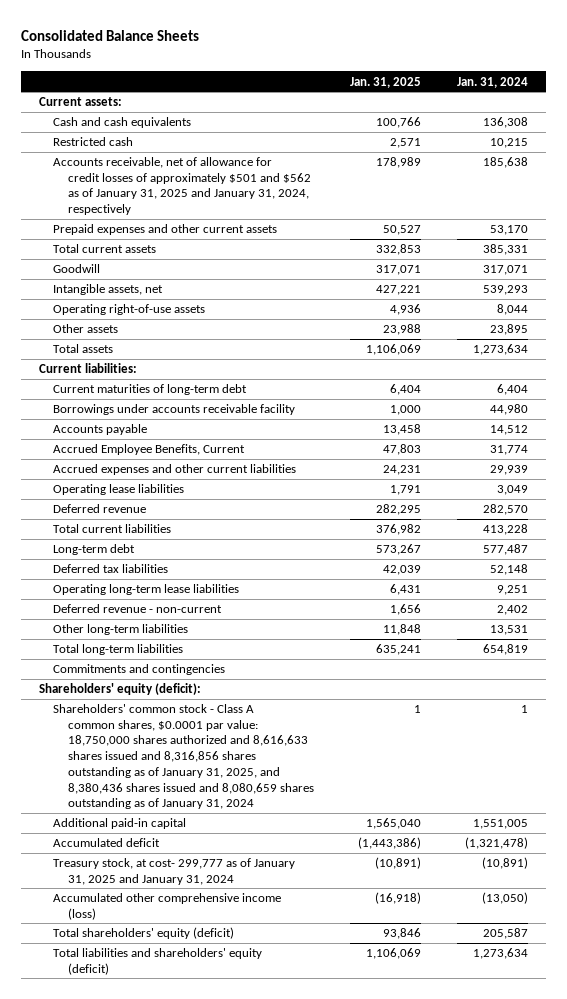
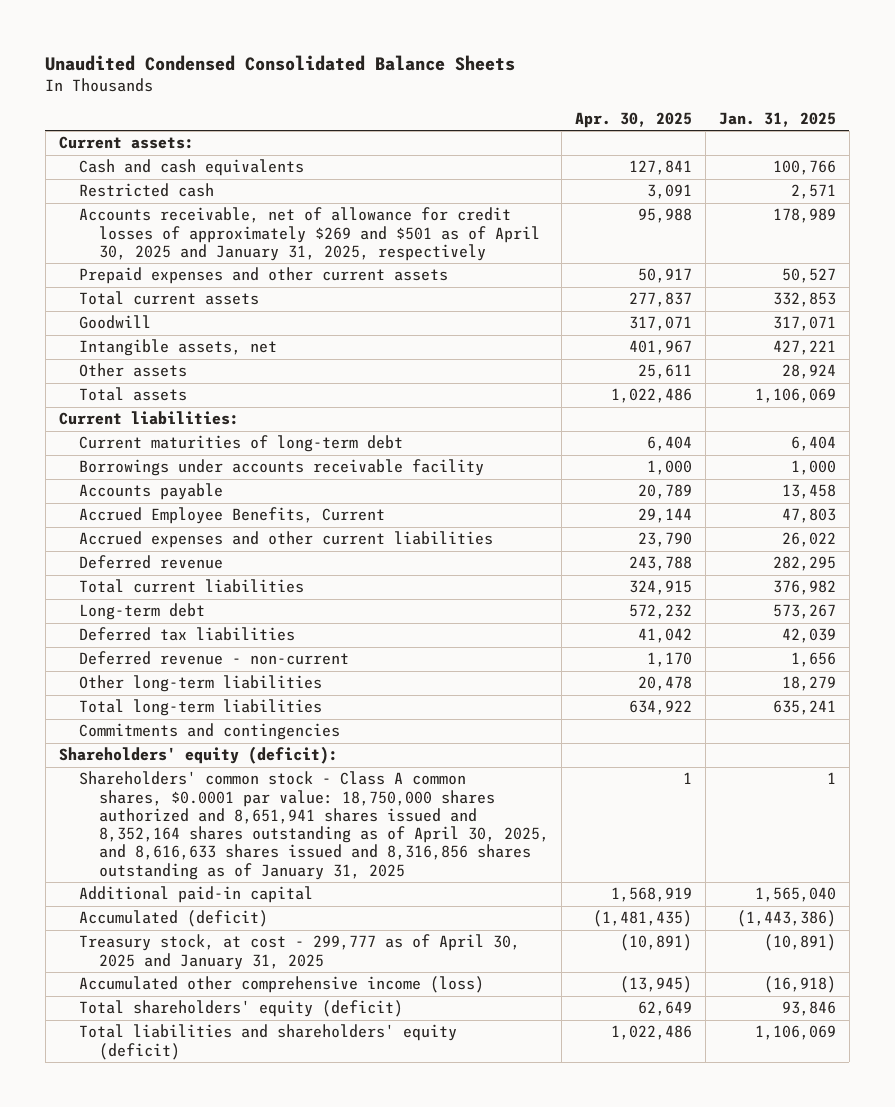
- Consolidated Balance Sheets
+ Unaudited Condensed Consolidated Balance Sheets
- | Jan. 31, 2025 | Jan. 31, 2024
+ | Apr. 30, 2025 | Jan. 31, 2025
- Accounts receivable, net of allowance for credit losses of approximately $501 and $562 as of January 31, 2025 and January 31, 2024, respectively | 178,989 | 185,638
+ Accounts receivable, net of allowance for credit losses of approximately $269 and $501 as of April 30, 2025 and January 31, 2025, respectively | 95,988 | 178,989
- Operating right-of-use assets | 4,936 | 8,044
- Other assets | 23,988 | 23,895
+ Other assets | 25,611 | 28,924
- Accrued expenses and other current liabilities | 24,231 | 29,939
- Operating lease liabilities | 1,791 | 3,049
+ Accrued expenses and other current liabilities | 23,790 | 26,022
- Operating long-term lease liabilities | 6,431 | 9,251
- Other long-term liabilities | 11,848 | 13,531
+ Other long-term liabilities | 20,478 | 18,279
- Shareholders' common stock - Class A common shares, $0.0001 par value: 18,750,000 shares authorized and 8,616,633 shares issued and 8,316,856 shares outstanding as of January 31, 2025, and 8,380,436 shares issued and 8,080,659 shares outstanding as of January 31, 2024 | 1 | 1
+ Shareholders' common stock - Class A common shares, $0.0001 par value: 18,750,000 shares authorized and 8,651,941 shares issued and 8,352,164 shares outstanding as of April 30, 2025, and 8,616,633 shares issued and 8,316,856 shares outstanding as of January 31, 2025 | 1 | 1
- Accumulated deficit | (1,443,386) | (1,321,478)
- Treasury stock, at cost- 299,777 as of January 31, 2025 and January 31, 2024 | (10,891) | (10,891)
+ Accumulated (deficit) | (1,481,435) | (1,443,386)
+ Treasury stock, at cost - 299,777 as of April 30, 2025 and January 31, 2025 | (10,891) | (10,891)

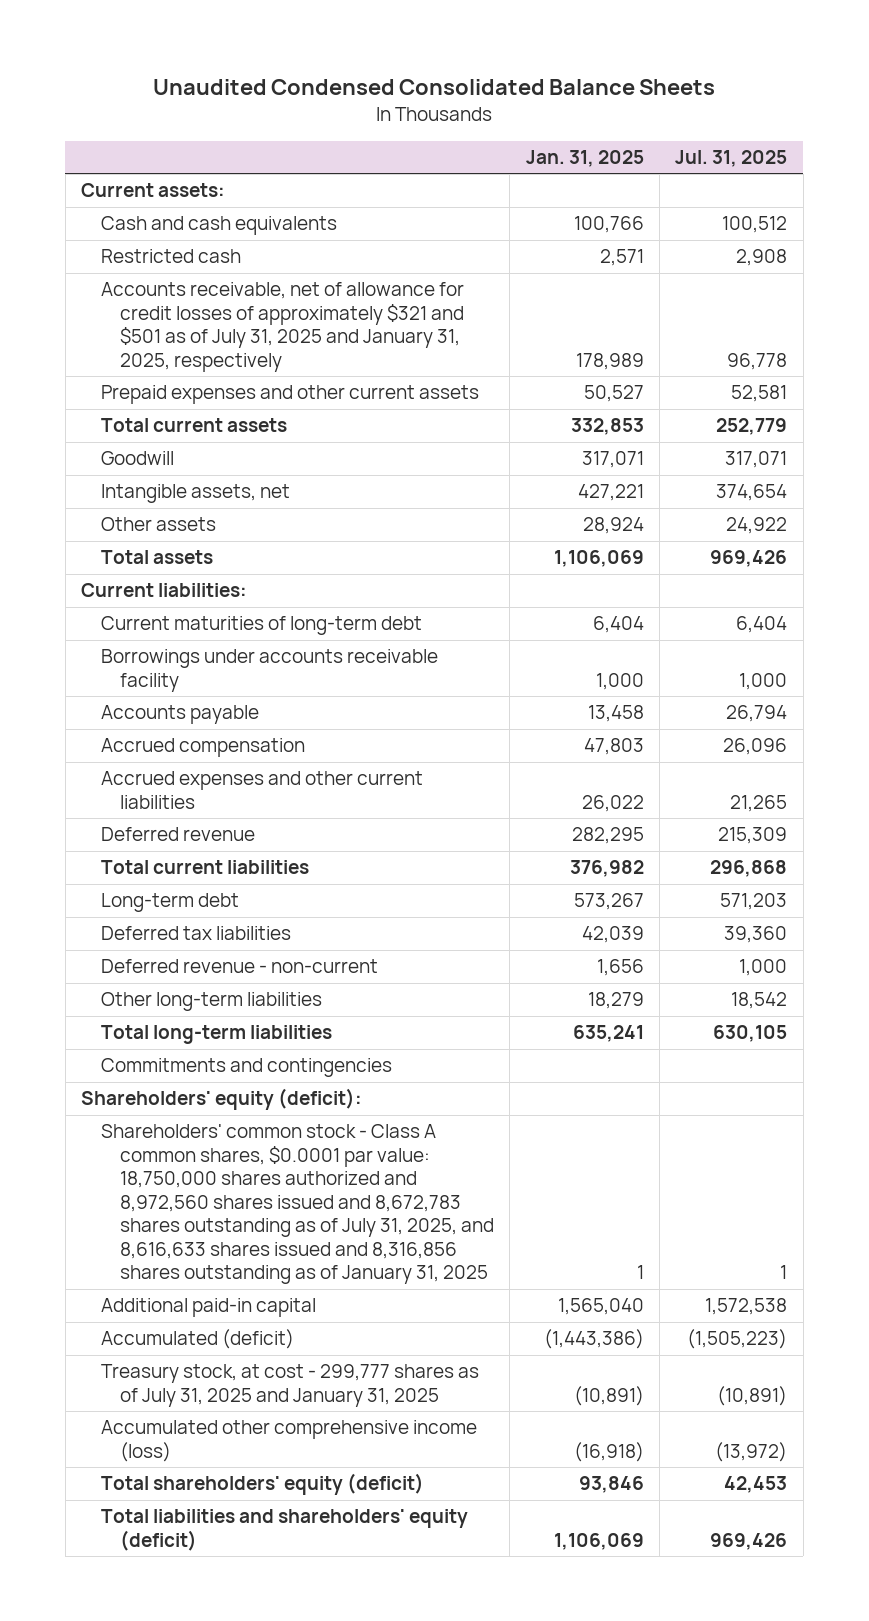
- | Apr. 30, 2025 | Jan. 31, 2025
+ | Jan. 31, 2025 | Jul. 31, 2025
- Accounts receivable, net of allowance for credit losses of approximately $269 and $501 as of April 30, 2025 and January 31, 2025, respectively | 95,988 | 178,989
+ Accounts receivable, net of allowance for credit losses of approximately $321 and $501 as of July 31, 2025 and January 31, 2025, respectively | 178,989 | 96,778
- Accrued Employee Benefits, Current | 29,144 | 47,803
+ Accrued compensation | 47,803 | 26,096
- Shareholders' common stock - Class A common shares, $0.0001 par value: 18,750,000 shares authorized and 8,651,941 shares issued and 8,352,164 shares outstanding as of April 30, 2025, and 8,616,633 shares issued and 8,316,856 shares outstanding as of January 31, 2025 | 1 | 1
+ Shareholders' common stock - Class A common shares, $0.0001 par value: 18,750,000 shares authorized and 8,972,560 shares issued and 8,672,783 shares outstanding as of July 31, 2025, and 8,616,633 shares issued and 8,316,856 shares outstanding as of January 31, 2025 | 1 | 1
- Treasury stock, at cost - 299,777 as of April 30, 2025 and January 31, 2025 | (10,891) | (10,891)
+ Treasury stock, at cost - 299,777 shares as of July 31, 2025 and January 31, 2025 | (10,891) | (10,891)

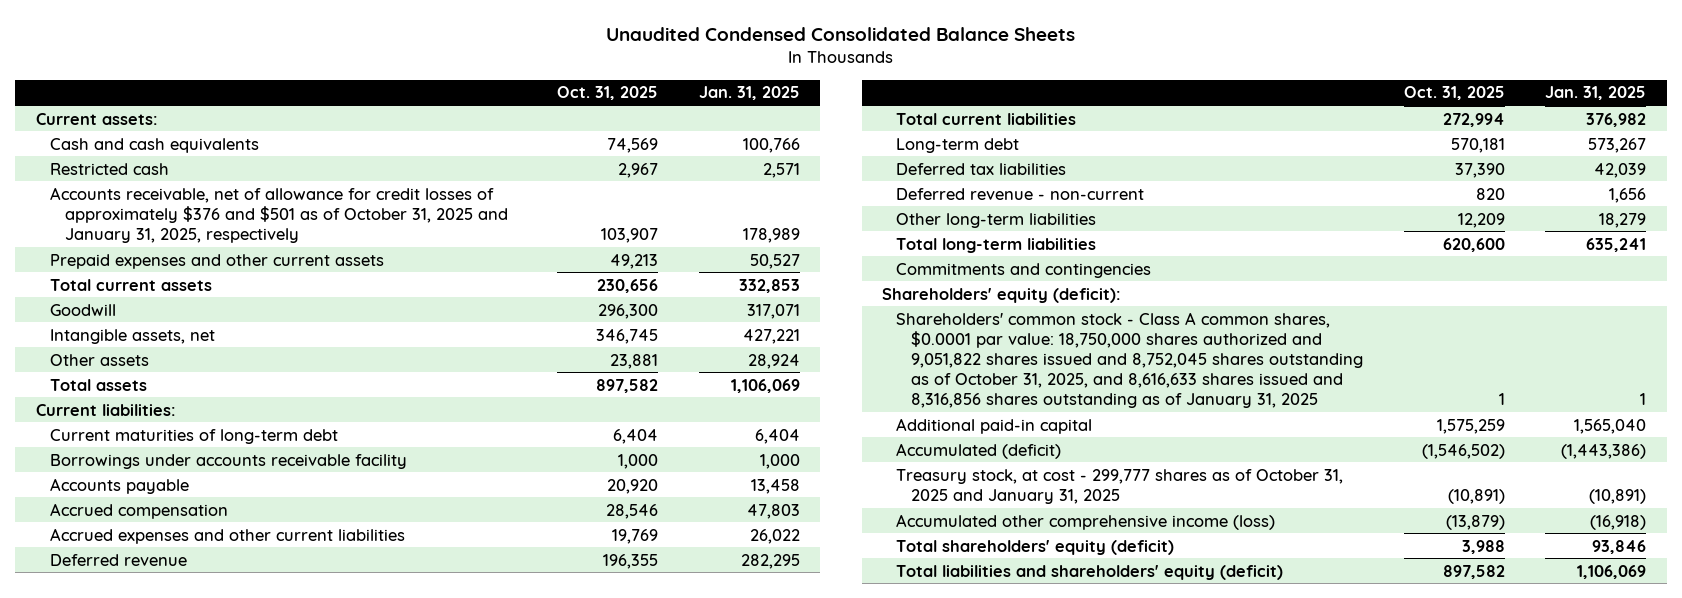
- | Jan. 31, 2025 | Jul. 31, 2025
+ | Oct. 31, 2025 | Jan. 31, 2025
- Accounts receivable, net of allowance for credit losses of approximately $321 and $501 as of July 31, 2025 and January 31, 2025, respectively | 178,989 | 96,778
+ Accounts receivable, net of allowance for credit losses of approximately $376 and $501 as of October 31, 2025 and January 31, 2025, respectively | 103,907 | 178,989
- Shareholders' common stock - Class A common shares, $0.0001 par value: 18,750,000 shares authorized and 8,972,560 shares issued and 8,672,783 shares outstanding as of July 31, 2025, and 8,616,633 shares issued and 8,316,856 shares outstanding as of January 31, 2025 | 1 | 1
+ Shareholders' common stock - Class A common shares, $0.0001 par value: 18,750,000 shares authorized and 9,051,822 shares issued and 8,752,045 shares outstanding as of October 31, 2025, and 8,616,633 shares issued and 8,316,856 shares outstanding as of January 31, 2025 | 1 | 1
- Treasury stock, at cost - 299,777 shares as of July 31, 2025 and January 31, 2025 | (10,891) | (10,891)
+ Treasury stock, at cost - 299,777 shares as of October 31, 2025 and January 31, 2025 | (10,891) | (10,891)

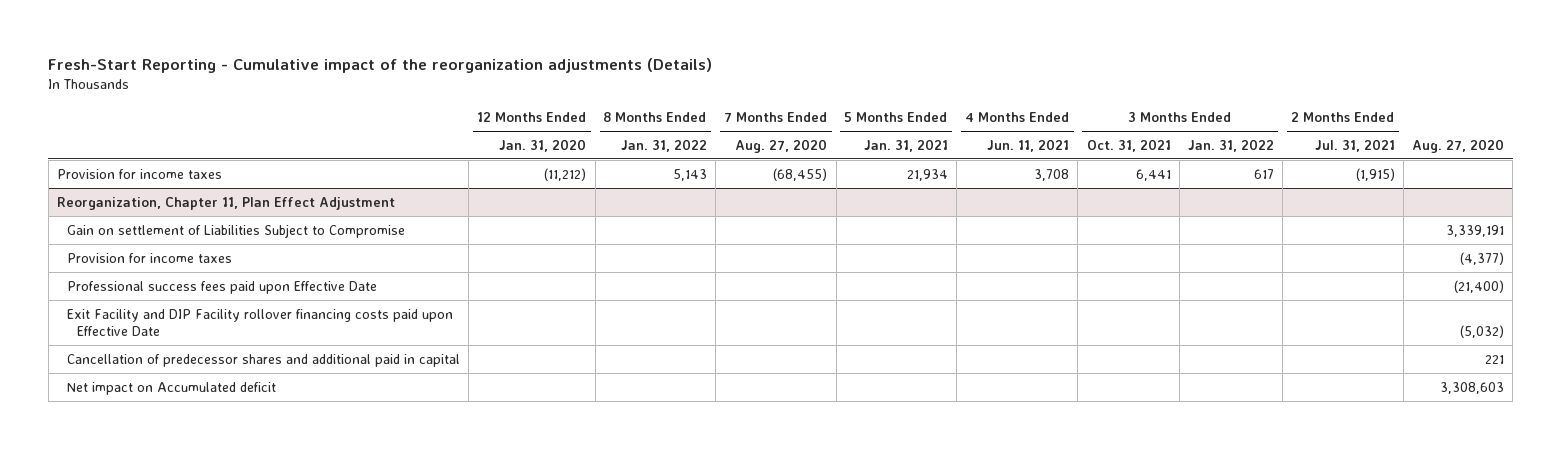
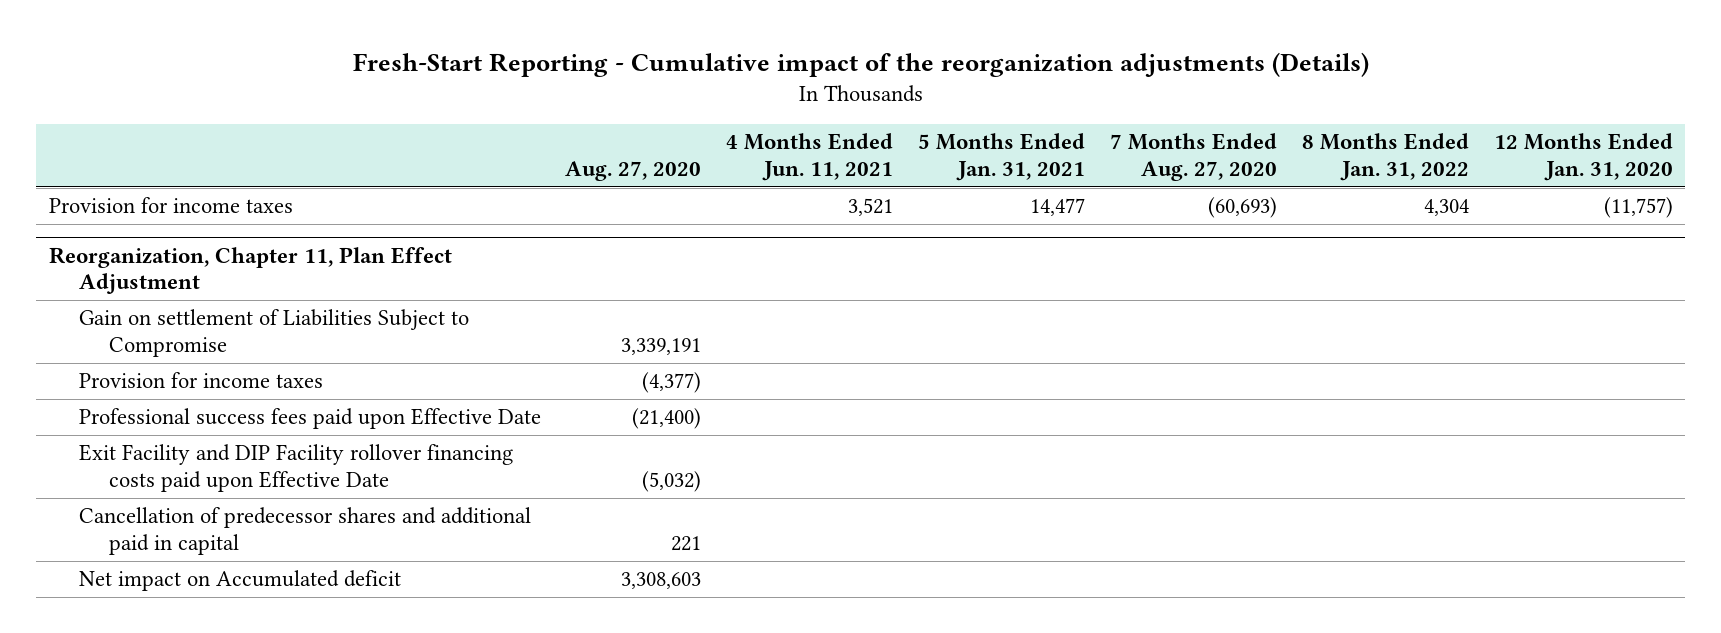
- | 12 Months Ended Jan. 31, 2020 | 8 Months Ended Jan. 31, 2022 | 7 Months Ended Aug. 27, 2020 | 5 Months Ended Jan. 31, 2021 | 4 Months Ended Jun. 11, 2021 | 3 Months Ended Oct. 31, 2021 | 3 Months Ended Jan. 31, 2022 | 2 Months Ended Jul. 31, 2021 | Aug. 27, 2020
+ | Aug. 27, 2020 | 4 Months Ended Jun. 11, 2021 | 5 Months Ended Jan. 31, 2021 | 7 Months Ended Aug. 27, 2020 | 8 Months Ended Jan. 31, 2022 | 12 Months Ended Jan. 31, 2020
- Provision for income taxes | (11,212) | 5,143 | (68,455) | 21,934 | 3,708 | 6,441 | 617 | (1,915) |
+ Provision for income taxes | | 3,521 | 14,477 | (60,693) | 4,304 | (11,757)

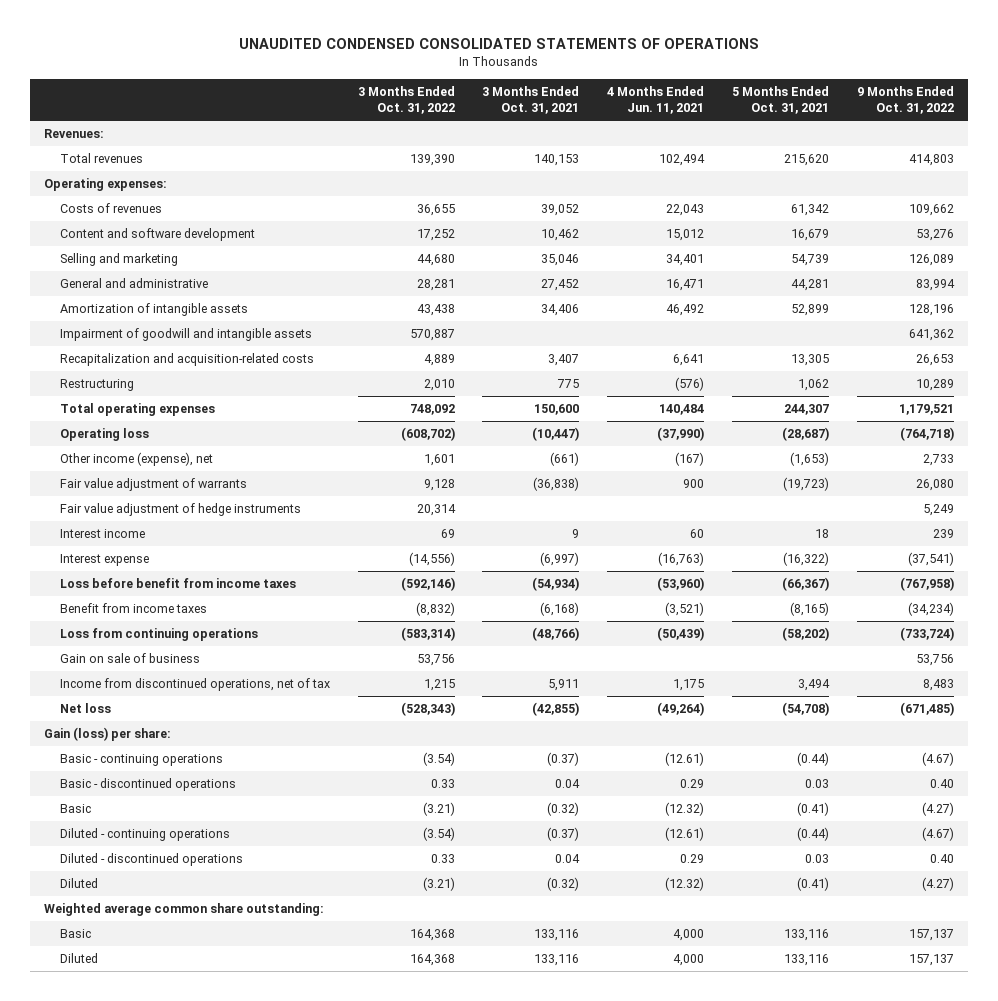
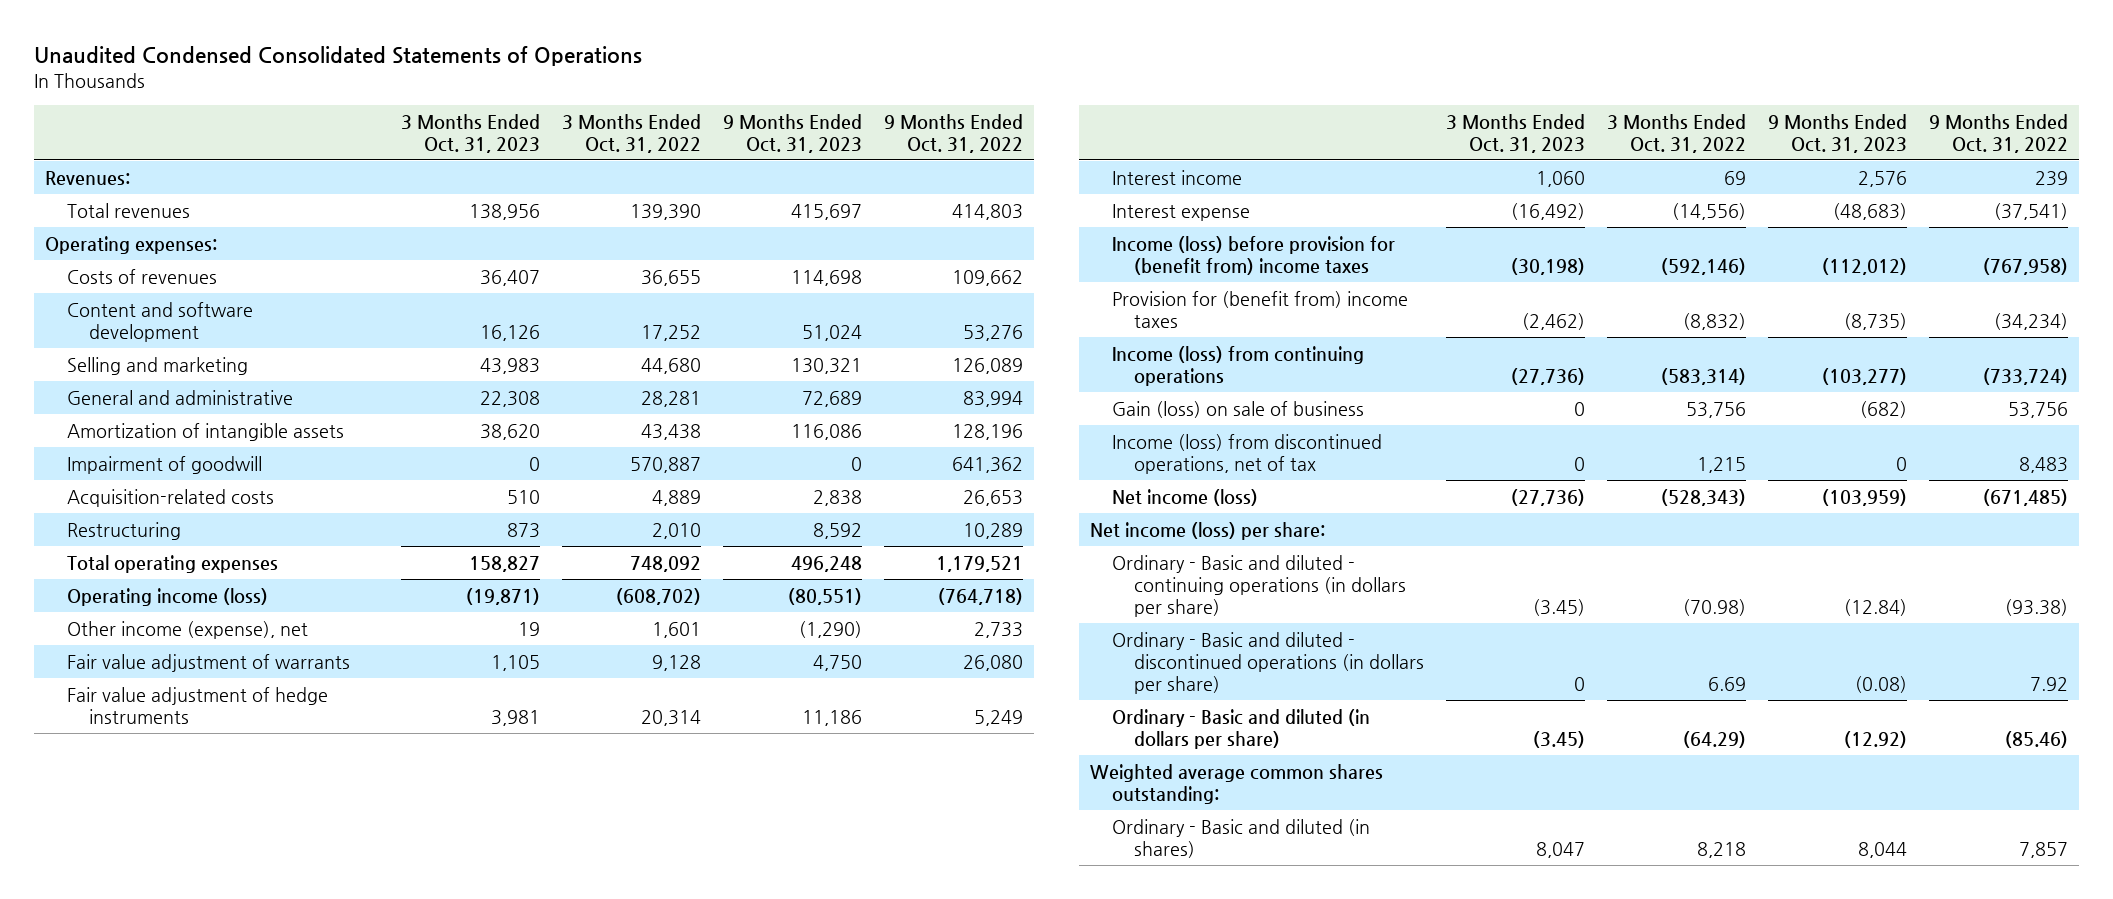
- UNAUDITED CONDENSED CONSOLIDATED STATEMENTS OF OPERATIONS
+ Unaudited Condensed Consolidated Statements of Operations
- | 3 Months Ended Oct. 31, 2022 | 3 Months Ended Oct. 31, 2021 | 4 Months Ended Jun. 11, 2021 | 5 Months Ended Oct. 31, 2021 | 9 Months Ended Oct. 31, 2022
+ | 3 Months Ended Oct. 31, 2023 | 3 Months Ended Oct. 31, 2022 | 9 Months Ended Oct. 31, 2023 | 9 Months Ended Oct. 31, 2022
- Impairment of goodwill and intangible assets | 570,887 | | | | 641,362
- Recapitalization and acquisition-related costs | 4,889 | 3,407 | 6,641 | 13,305 | 26,653
+ Impairment of goodwill | 0 | 570,887 | 0 | 641,362
+ Acquisition-related costs | 510 | 4,889 | 2,838 | 26,653
- Operating loss | (608,702) | (10,447) | (37,990) | (28,687) | (764,718)
+ Operating income (loss) | (19,871) | (608,702) | (80,551) | (764,718)
- Loss before benefit from income taxes | (592,146) | (54,934) | (53,960) | (66,367) | (767,958)
- Benefit from income taxes | (8,832) | (6,168) | (3,521) | (8,165) | (34,234)
- Loss from continuing operations | (583,314) | (48,766) | (50,439) | (58,202) | (733,724)
- Gain on sale of business | 53,756 | | | | 53,756
- Income from discontinued operations, net of tax | 1,215 | 5,911 | 1,175 | 3,494 | 8,483
- Net loss | (528,343) | (42,855) | (49,264) | (54,708) | (671,485)
- Gain (loss) per share:
- Basic - continuing operations | (3.54) | (0.37) | (12.61) | (0.44) | (4.67)
- Basic - discontinued operations | 0.33 | 0.04 | 0.29 | 0.03 | 0.40
- Basic | (3.21) | (0.32) | (12.32) | (0.41) | (4.27)
- Diluted - continuing operations | (3.54) | (0.37) | (12.61) | (0.44) | (4.67)
- Diluted - discontinued operations | 0.33 | 0.04 | 0.29 | 0.03 | 0.40
- Diluted | (3.21) | (0.32) | (12.32) | (0.41) | (4.27)
- Weighted average common share outstanding:
- Basic | 164,368 | 133,116 | 4,000 | 133,116 | 157,137
- Diluted | 164,368 | 133,116 | 4,000 | 133,116 | 157,137
+ Income (loss) before provision for (benefit from) income taxes | (30,198) | (592,146) | (112,012) | (767,958)
+ Provision for (benefit from) income taxes | (2,462) | (8,832) | (8,735) | (34,234)
+ Income (loss) from continuing operations | (27,736) | (583,314) | (103,277) | (733,724)
+ Gain (loss) on sale of business | 0 | 53,756 | (682) | 53,756
+ Income (loss) from discontinued operations, net of tax | 0 | 1,215 | 0 | 8,483
+ Net income (loss) | (27,736) | (528,343) | (103,959) | (671,485)
+ Net income (loss) per share:
+ Ordinary - Basic and diluted - continuing operations (in dollars per share) | (3.45) | (70.98) | (12.84) | (93.38)
+ Ordinary - Basic and diluted - discontinued operations (in dollars per share) | 0 | 6.69 | (0.08) | 7.92
+ Ordinary - Basic and diluted (in dollars per share) | (3.45) | (64.29) | (12.92) | (85.46)
+ Weighted average common shares outstanding:
+ Ordinary - Basic and diluted (in shares) | 8,047 | 8,218 | 8,044 | 7,857

